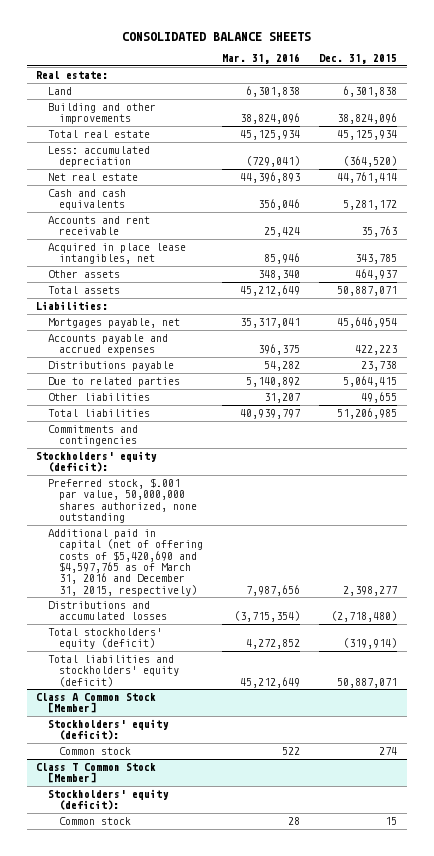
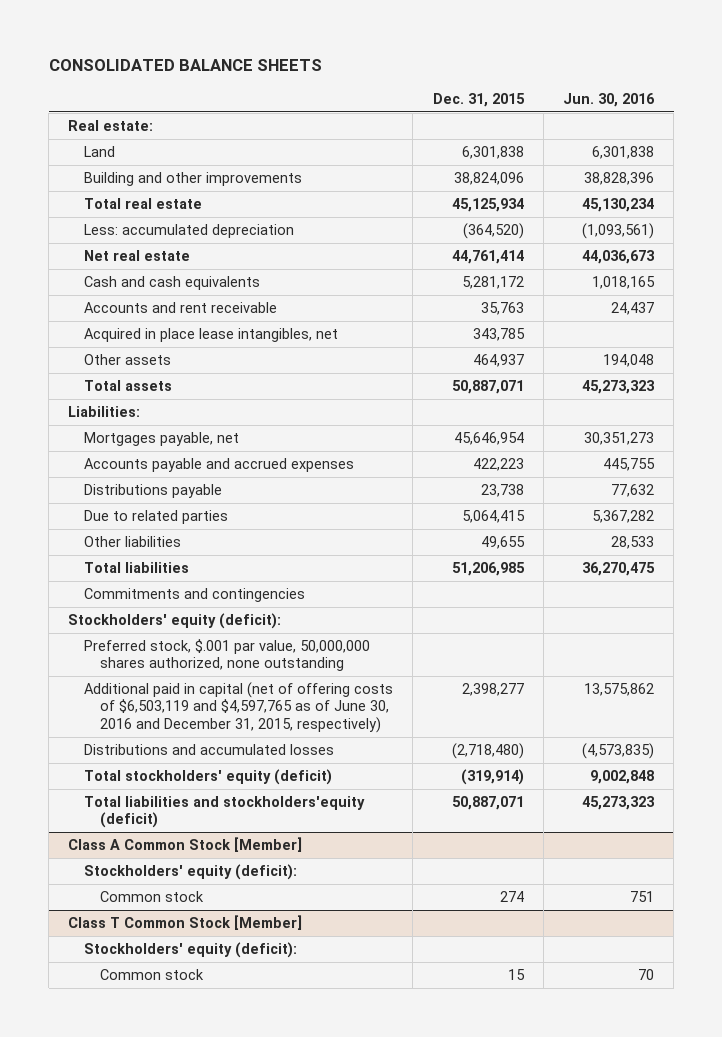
- | Mar. 31, 2016 | Dec. 31, 2015
+ | Dec. 31, 2015 | Jun. 30, 2016
- Additional paid in capital (net of offering costs of $5,420,690 and $4,597,765 as of March 31, 2016 and December 31, 2015, respectively) | 7,987,656 | 2,398,277
+ Additional paid in capital (net of offering costs of $6,503,119 and $4,597,765 as of June 30, 2016 and December 31, 2015, respectively) | 2,398,277 | 13,575,862
- Total liabilities and stockholders' equity (deficit) | 45,212,649 | 50,887,071
+ Total liabilities and stockholders'equity (deficit) | 50,887,071 | 45,273,323

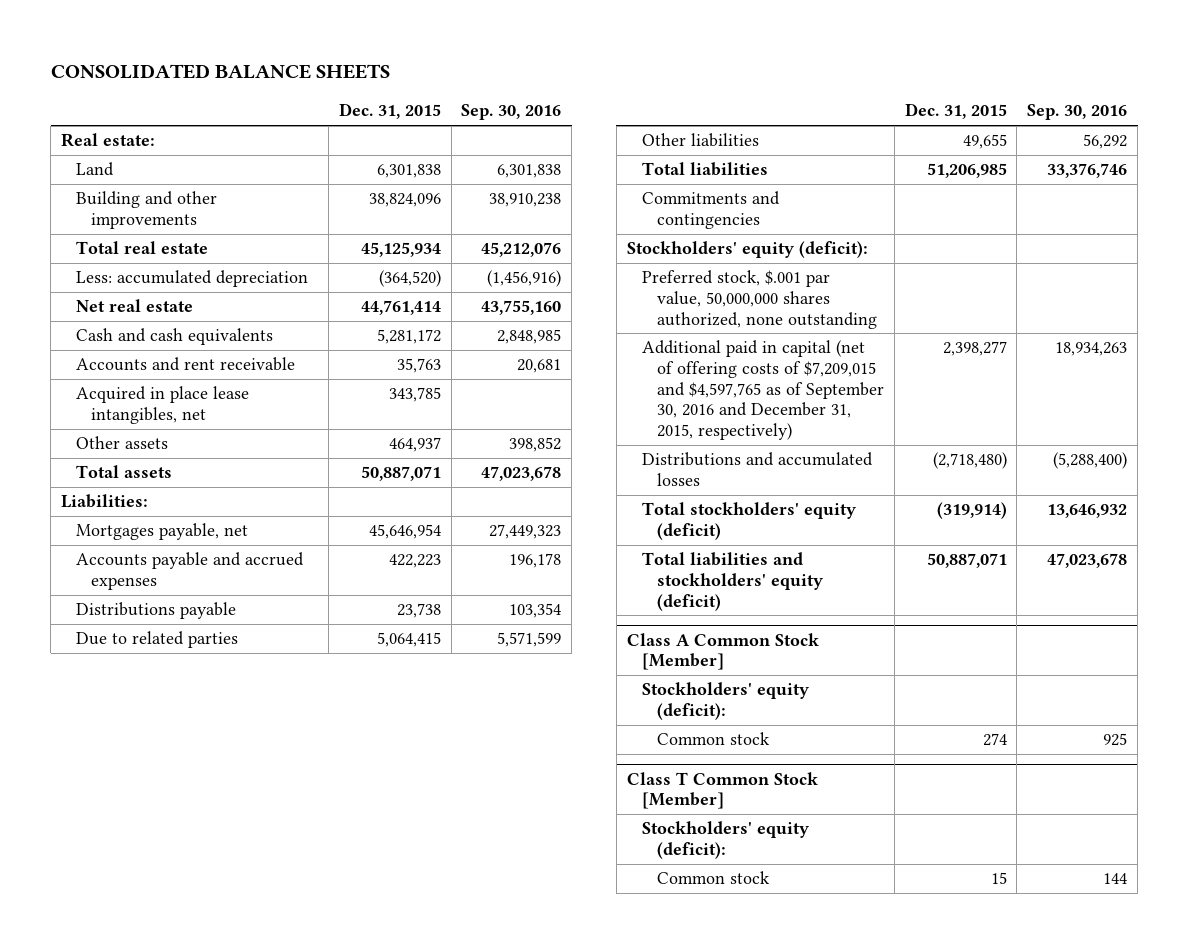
- | Dec. 31, 2015 | Jun. 30, 2016
+ | Dec. 31, 2015 | Sep. 30, 2016
- Additional paid in capital (net of offering costs of $6,503,119 and $4,597,765 as of June 30, 2016 and December 31, 2015, respectively) | 2,398,277 | 13,575,862
+ Additional paid in capital (net of offering costs of $7,209,015 and $4,597,765 as of September 30, 2016 and December 31, 2015, respectively) | 2,398,277 | 18,934,263
- Total liabilities and stockholders'equity (deficit) | 50,887,071 | 45,273,323
+ Total liabilities and stockholders' equity (deficit) | 50,887,071 | 47,023,678

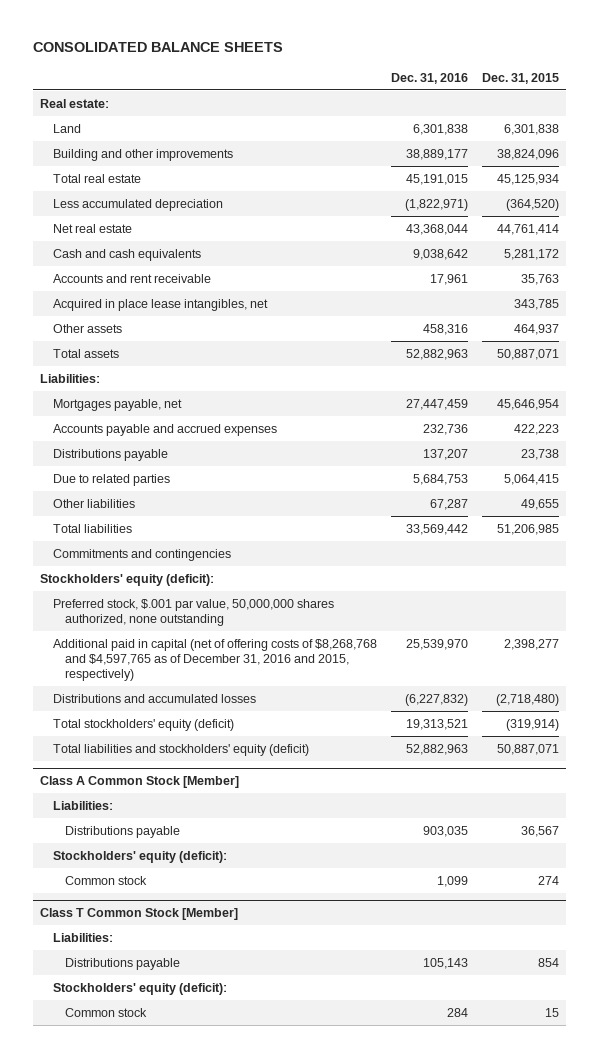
- | Dec. 31, 2015 | Sep. 30, 2016
+ | Dec. 31, 2016 | Dec. 31, 2015
- Less: accumulated depreciation | (364,520) | (1,456,916)
+ Less accumulated depreciation | (1,822,971) | (364,520)
- Additional paid in capital (net of offering costs of $7,209,015 and $4,597,765 as of September 30, 2016 and December 31, 2015, respectively) | 2,398,277 | 18,934,263
+ Additional paid in capital (net of offering costs of $8,268,768 and $4,597,765 as of December 31, 2016 and 2015, respectively) | 25,539,970 | 2,398,277
@ Class A Common Stock [Member]
+ Liabilities:
+ Distributions payable | 903,035 | 36,567
@ Class T Common Stock [Member]
+ Liabilities:
+ Distributions payable | 105,143 | 854

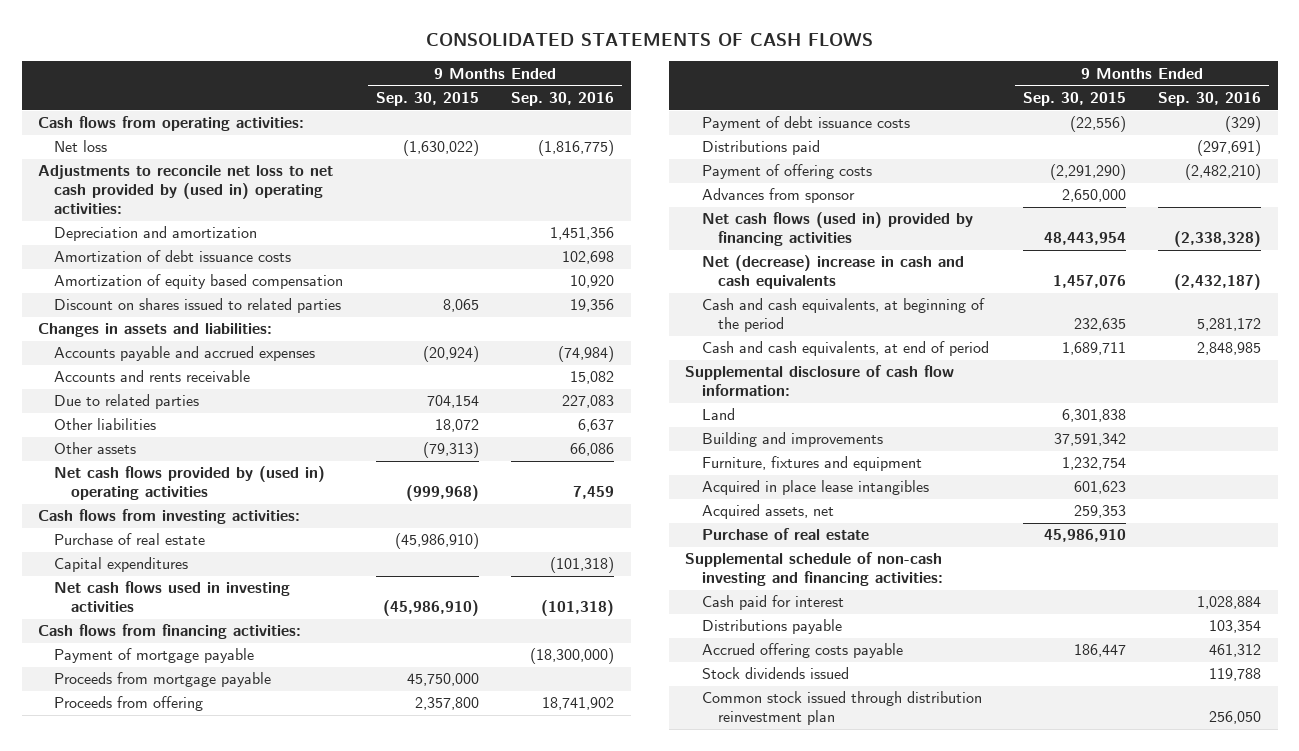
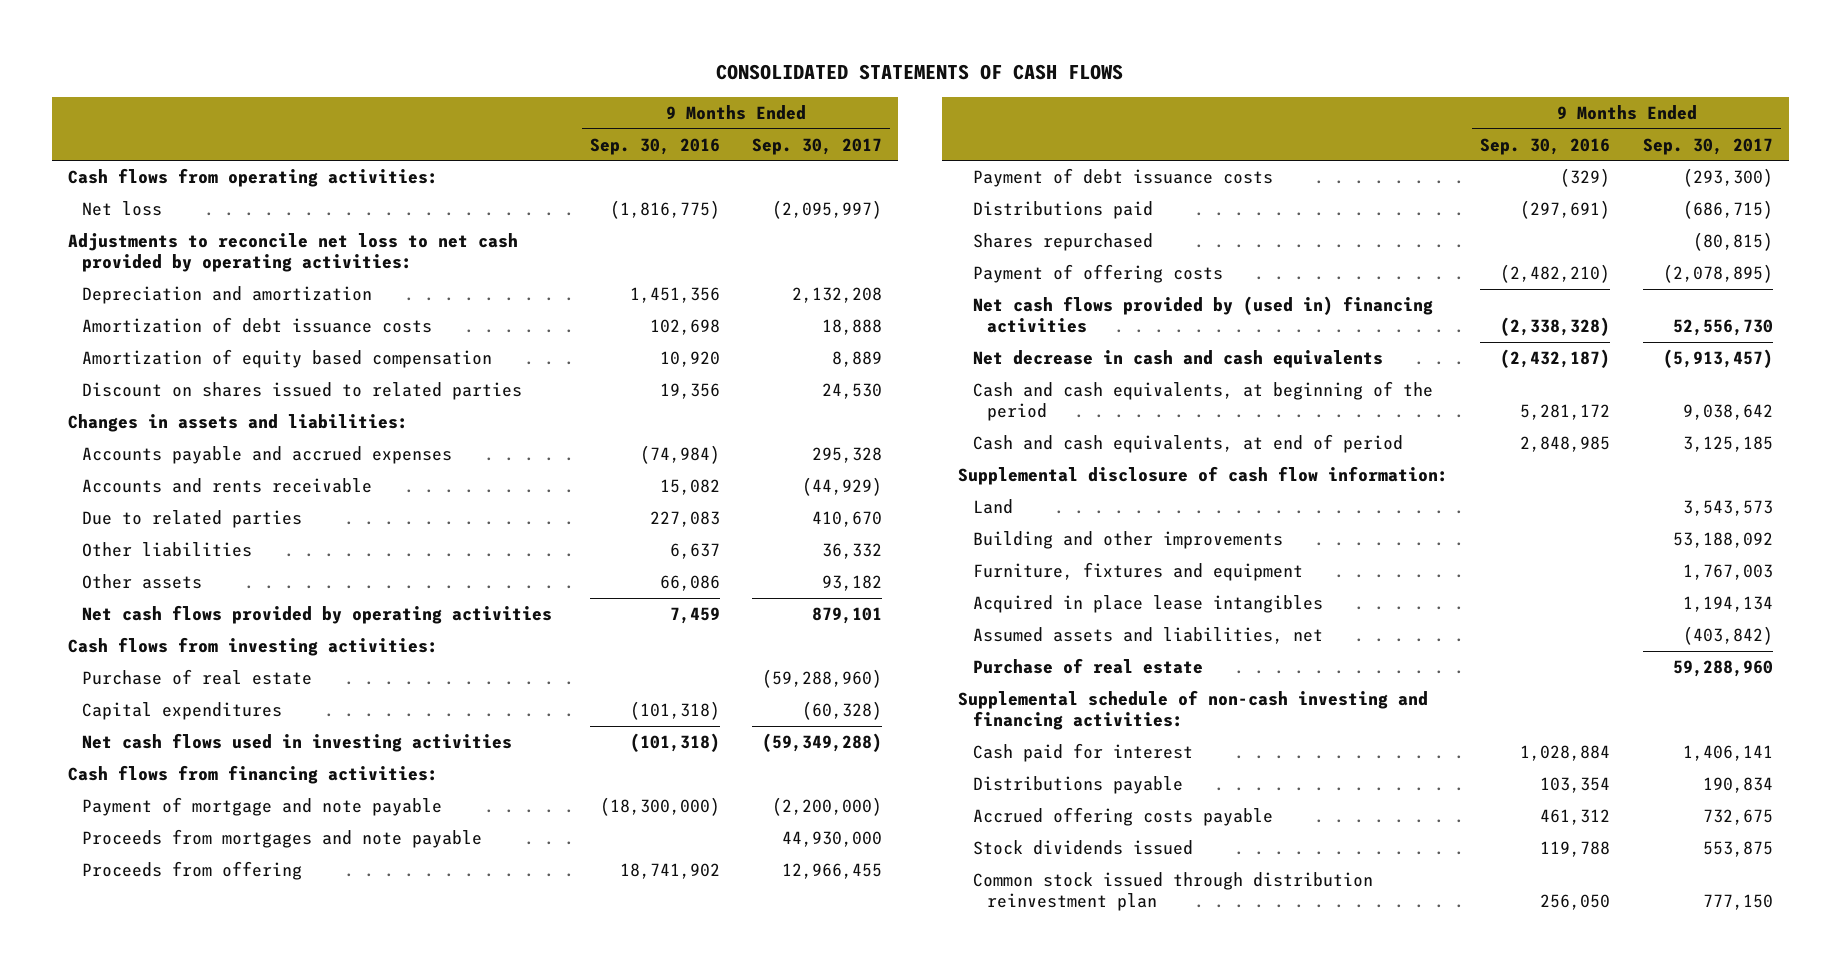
- | 9 Months Ended Sep. 30, 2015 | 9 Months Ended Sep. 30, 2016
+ | 9 Months Ended Sep. 30, 2016 | 9 Months Ended Sep. 30, 2017
- Adjustments to reconcile net loss to net cash provided by (used in) operating activities:
+ Adjustments to reconcile net loss to net cash provided by operating activities:
- Net cash flows provided by (used in) operating activities | (999,968) | 7,459
+ Net cash flows provided by operating activities | 7,459 | 879,101
- Payment of mortgage payable | | (18,300,000)
- Proceeds from mortgage payable | 45,750,000 |
+ Payment of mortgage and note payable | (18,300,000) | (2,200,000)
+ Proceeds from mortgages and note payable | | 44,930,000
+ Shares repurchased | | (80,815)
- Advances from sponsor | 2,650,000 |
- Net cash flows (used in) provided by financing activities | 48,443,954 | (2,338,328)
- Net (decrease) increase in cash and cash equivalents | 1,457,076 | (2,432,187)
+ Net cash flows provided by (used in) financing activities | (2,338,328) | 52,556,730
+ Net decrease in cash and cash equivalents | (2,432,187) | (5,913,457)
- Building and improvements | 37,591,342 |
+ Building and other improvements | | 53,188,092
- Acquired assets, net | 259,353 |
+ Assumed assets and liabilities, net | | (403,842)

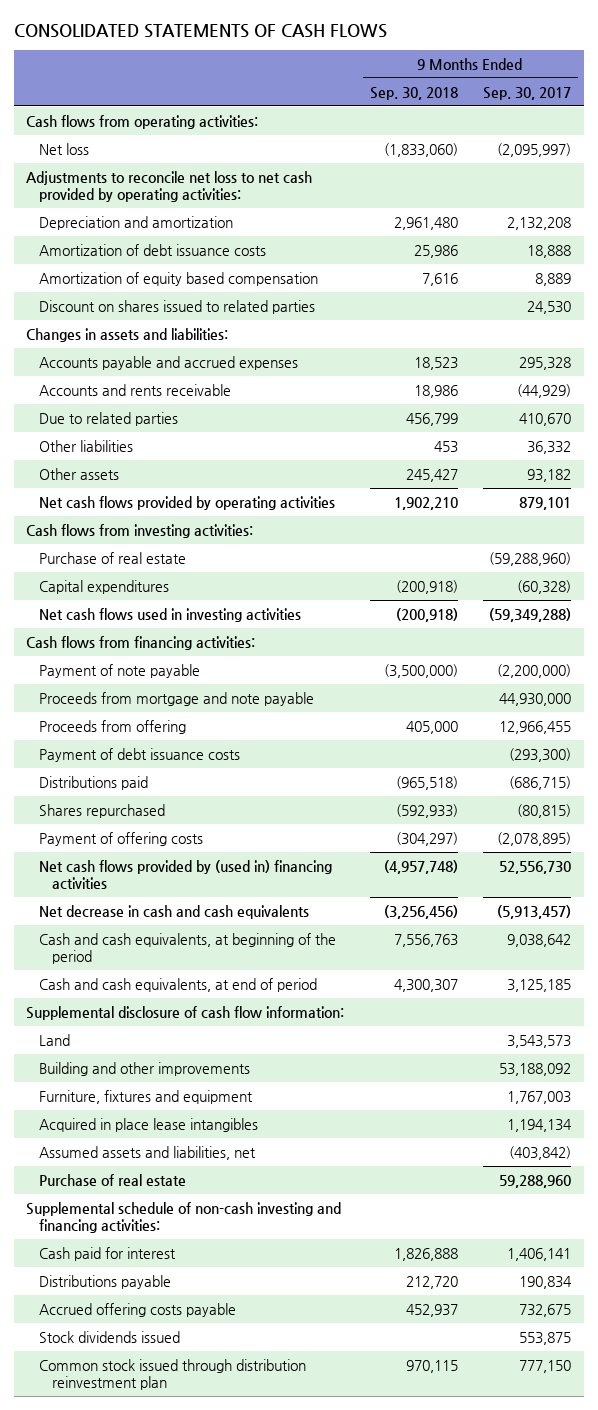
- | 9 Months Ended Sep. 30, 2016 | 9 Months Ended Sep. 30, 2017
+ | 9 Months Ended Sep. 30, 2018 | 9 Months Ended Sep. 30, 2017
- Payment of mortgage and note payable | (18,300,000) | (2,200,000)
- Proceeds from mortgages and note payable | | 44,930,000
+ Payment of note payable | (3,500,000) | (2,200,000)
+ Proceeds from mortgage and note payable | | 44,930,000

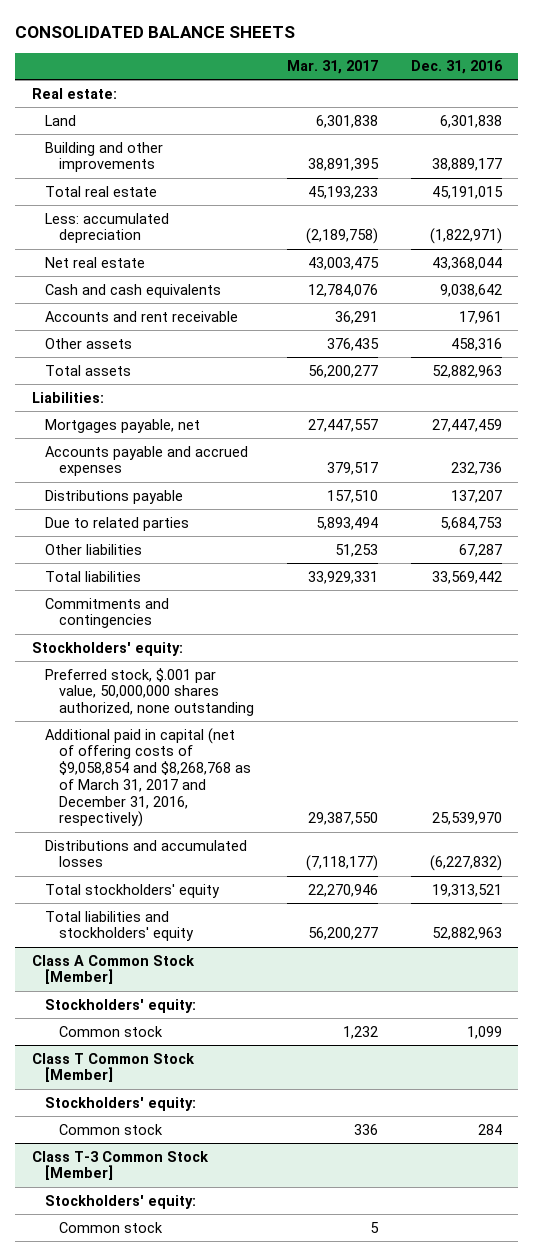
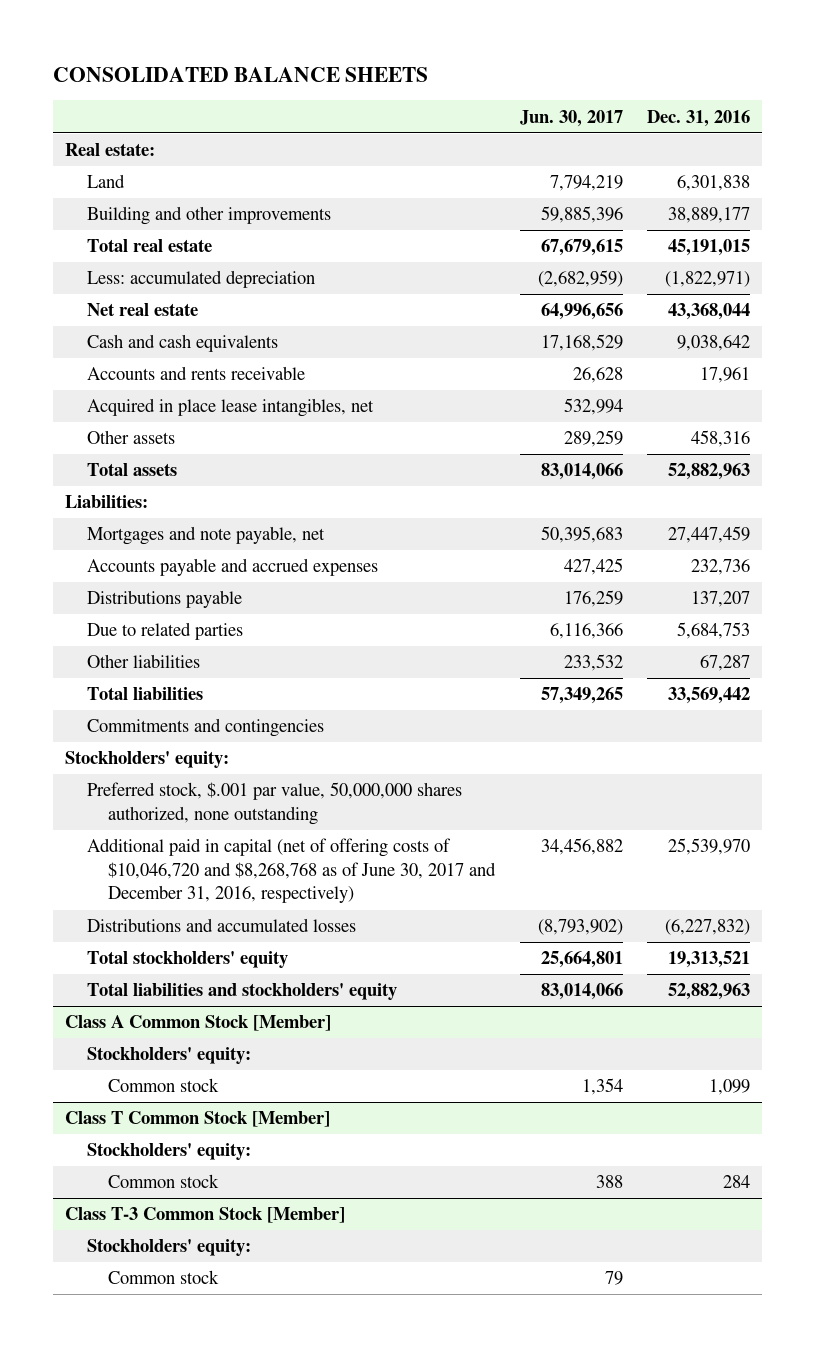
- | Mar. 31, 2017 | Dec. 31, 2016
+ | Jun. 30, 2017 | Dec. 31, 2016
- Accounts and rent receivable | 36,291 | 17,961
+ Accounts and rents receivable | 26,628 | 17,961
+ Acquired in place lease intangibles, net | 532,994 |
- Mortgages payable, net | 27,447,557 | 27,447,459
+ Mortgages and note payable, net | 50,395,683 | 27,447,459
- Additional paid in capital (net of offering costs of $9,058,854 and $8,268,768 as of March 31, 2017 and December 31, 2016, respectively) | 29,387,550 | 25,539,970
+ Additional paid in capital (net of offering costs of $10,046,720 and $8,268,768 as of June 30, 2017 and December 31, 2016, respectively) | 34,456,882 | 25,539,970

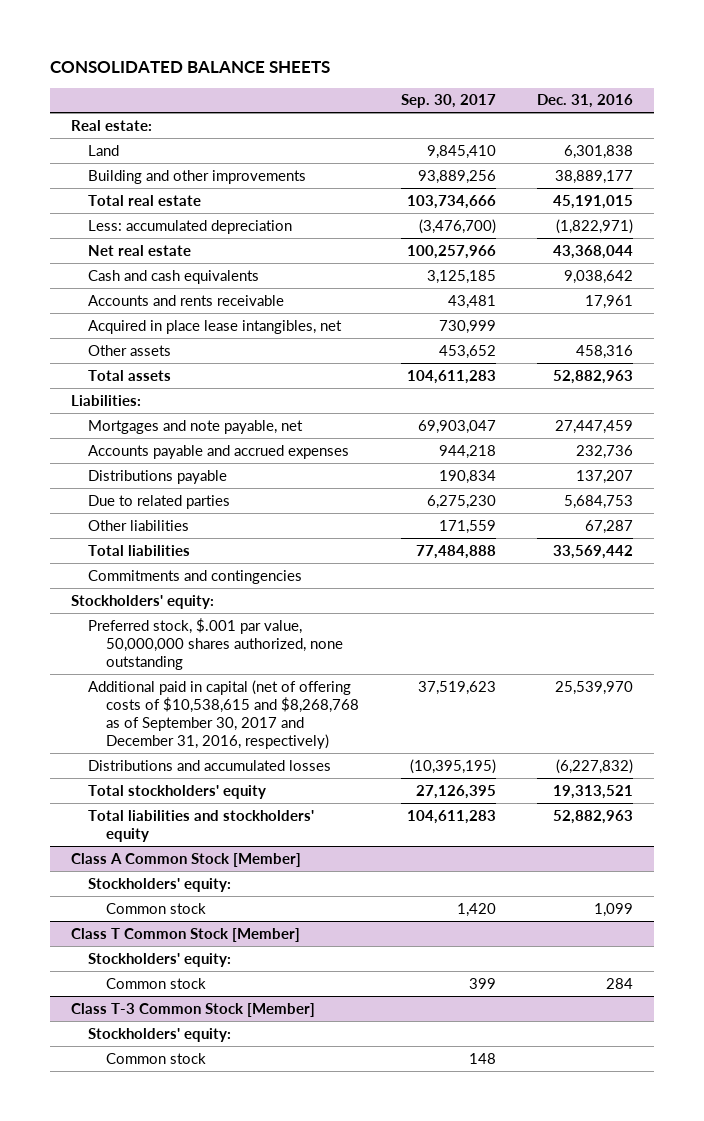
- | Jun. 30, 2017 | Dec. 31, 2016
+ | Sep. 30, 2017 | Dec. 31, 2016
- Additional paid in capital (net of offering costs of $10,046,720 and $8,268,768 as of June 30, 2017 and December 31, 2016, respectively) | 34,456,882 | 25,539,970
+ Additional paid in capital (net of offering costs of $10,538,615 and $8,268,768 as of September 30, 2017 and December 31, 2016, respectively) | 37,519,623 | 25,539,970

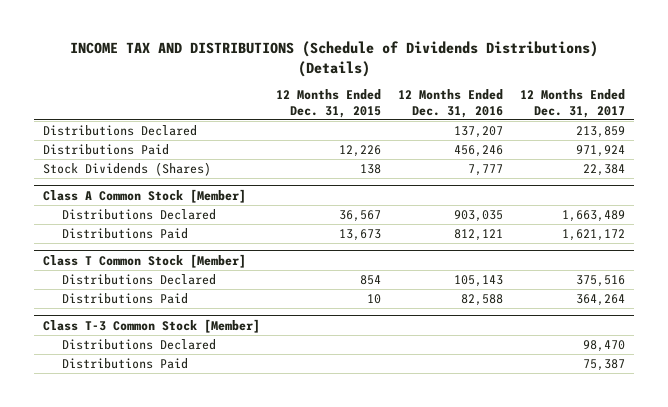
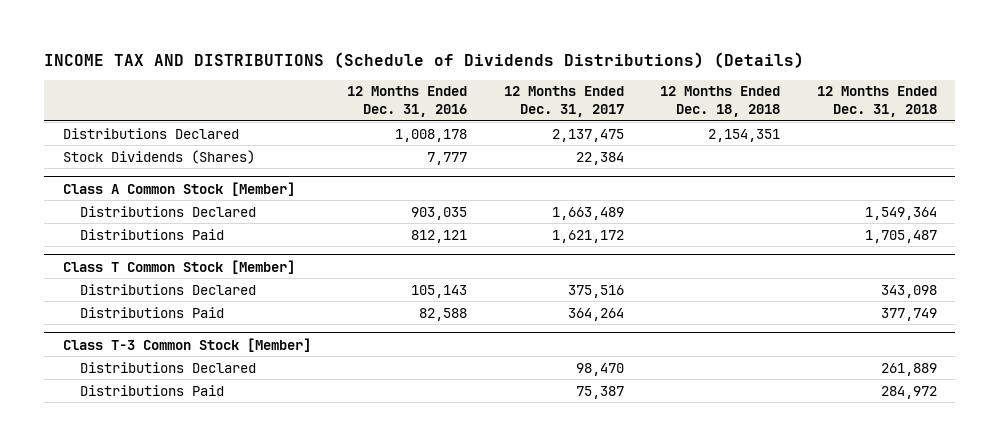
- | 12 Months Ended Dec. 31, 2015 | 12 Months Ended Dec. 31, 2016 | 12 Months Ended Dec. 31, 2017
+ | 12 Months Ended Dec. 31, 2016 | 12 Months Ended Dec. 31, 2017 | 12 Months Ended Dec. 18, 2018 | 12 Months Ended Dec. 31, 2018
- Distributions Declared | | 137,207 | 213,859
- Distributions Paid | 12,226 | 456,246 | 971,924
+ Distributions Declared | 1,008,178 | 2,137,475 | 2,154,351 |

